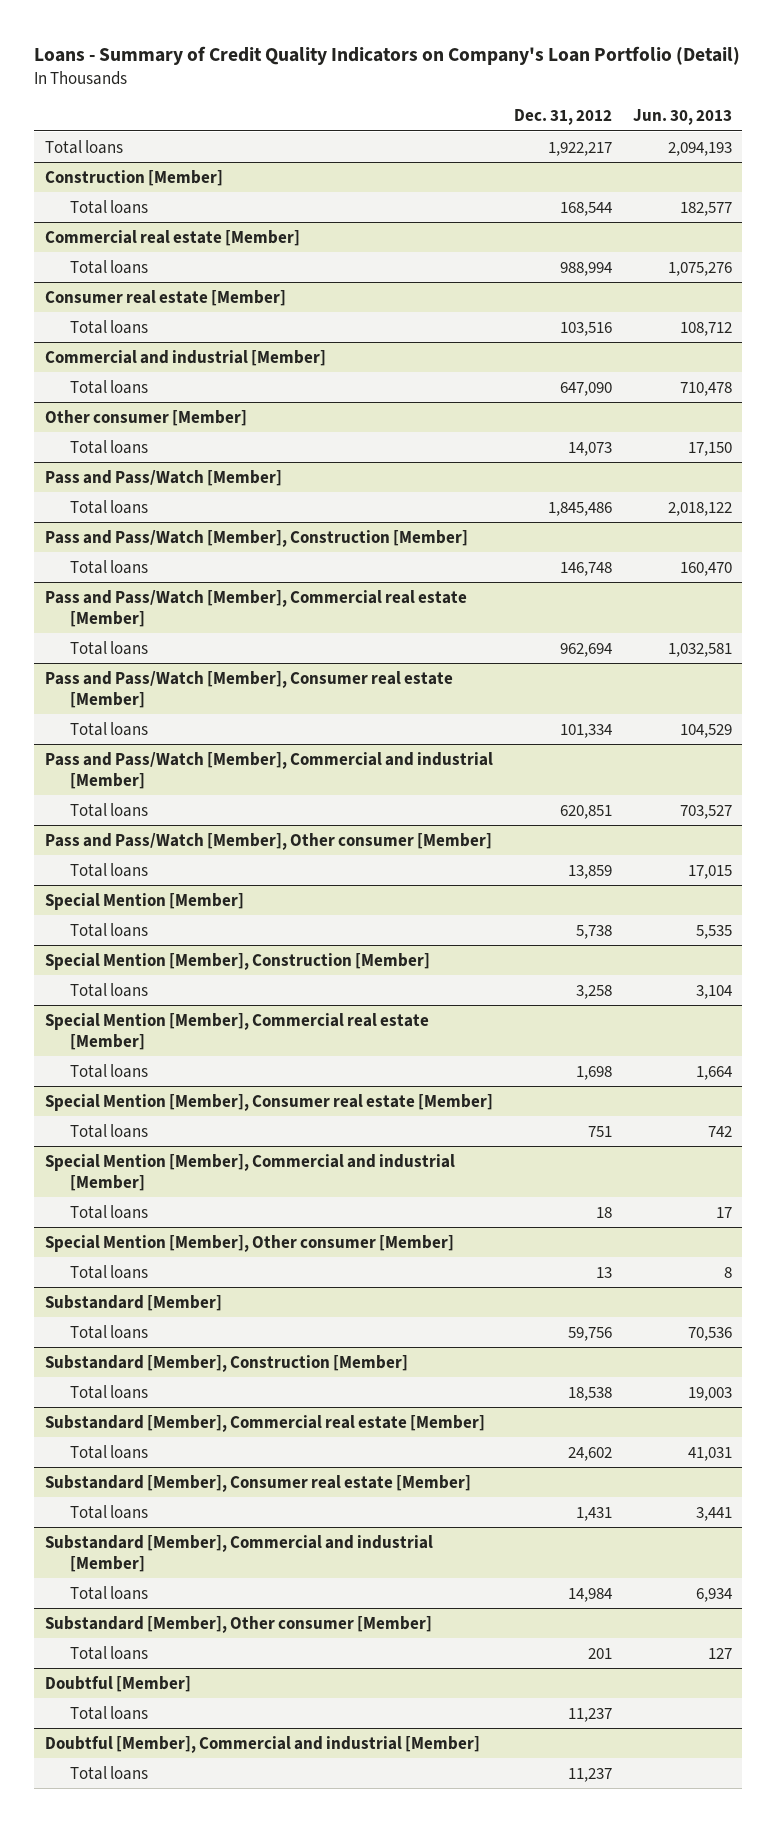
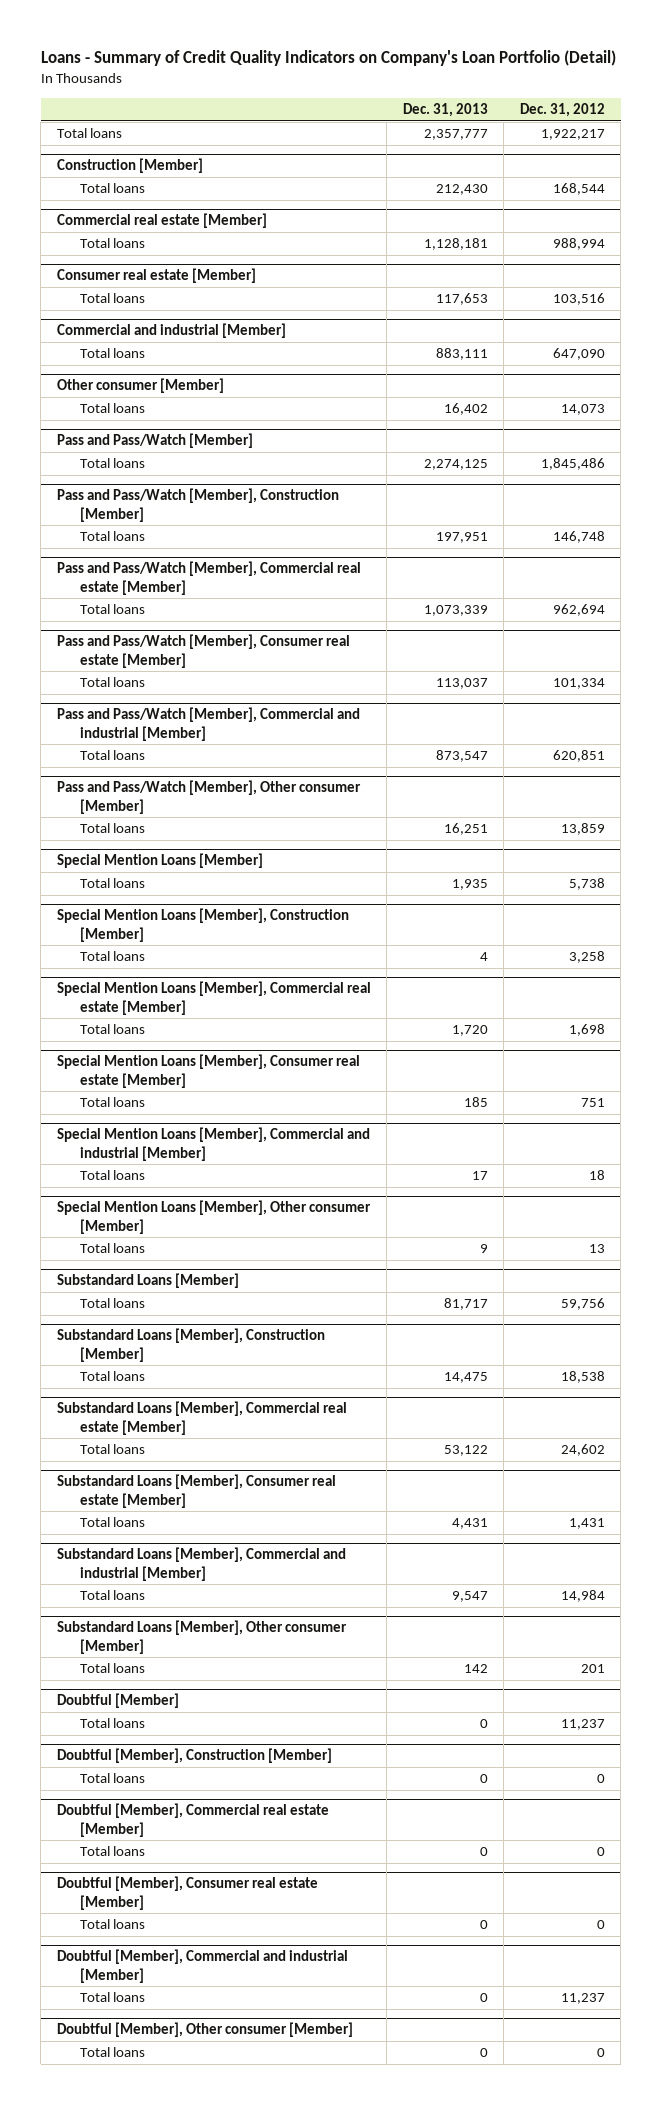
- | Dec. 31, 2012 | Jun. 30, 2013
+ | Dec. 31, 2013 | Dec. 31, 2012
- Special Mention [Member]
+ Special Mention Loans [Member]
- Special Mention [Member], Construction [Member]
+ Special Mention Loans [Member], Construction [Member]
- Special Mention [Member], Commercial real estate [Member]
+ Special Mention Loans [Member], Commercial real estate [Member]
- Special Mention [Member], Consumer real estate [Member]
+ Special Mention Loans [Member], Consumer real estate [Member]
- Special Mention [Member], Commercial and industrial [Member]
+ Special Mention Loans [Member], Commercial and industrial [Member]
- Special Mention [Member], Other consumer [Member]
+ Special Mention Loans [Member], Other consumer [Member]
- Substandard [Member]
+ Substandard Loans [Member]
- Substandard [Member], Construction [Member]
+ Substandard Loans [Member], Construction [Member]
- Substandard [Member], Commercial real estate [Member]
+ Substandard Loans [Member], Commercial real estate [Member]
- Substandard [Member], Consumer real estate [Member]
+ Substandard Loans [Member], Consumer real estate [Member]
- Substandard [Member], Commercial and industrial [Member]
+ Substandard Loans [Member], Commercial and industrial [Member]
- Substandard [Member], Other consumer [Member]
+ Substandard Loans [Member], Other consumer [Member]
+ Doubtful [Member], Construction [Member]
+ Total loans | 0 | 0
+ Doubtful [Member], Commercial real estate [Member]
+ Total loans | 0 | 0
+ Doubtful [Member], Consumer real estate [Member]
+ Total loans | 0 | 0
+ Doubtful [Member], Other consumer [Member]
+ Total loans | 0 | 0

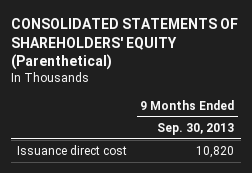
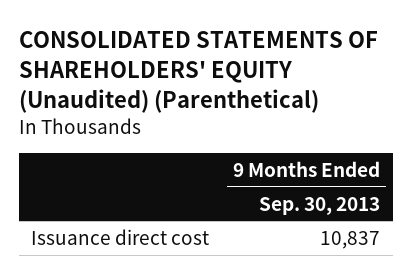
- CONSOLIDATED STATEMENTS OF SHAREHOLDERS' EQUITY (Parenthetical)
+ CONSOLIDATED STATEMENTS OF SHAREHOLDERS' EQUITY (Unaudited) (Parenthetical)
- Issuance direct cost | 10,820
+ Issuance direct cost | 10,837

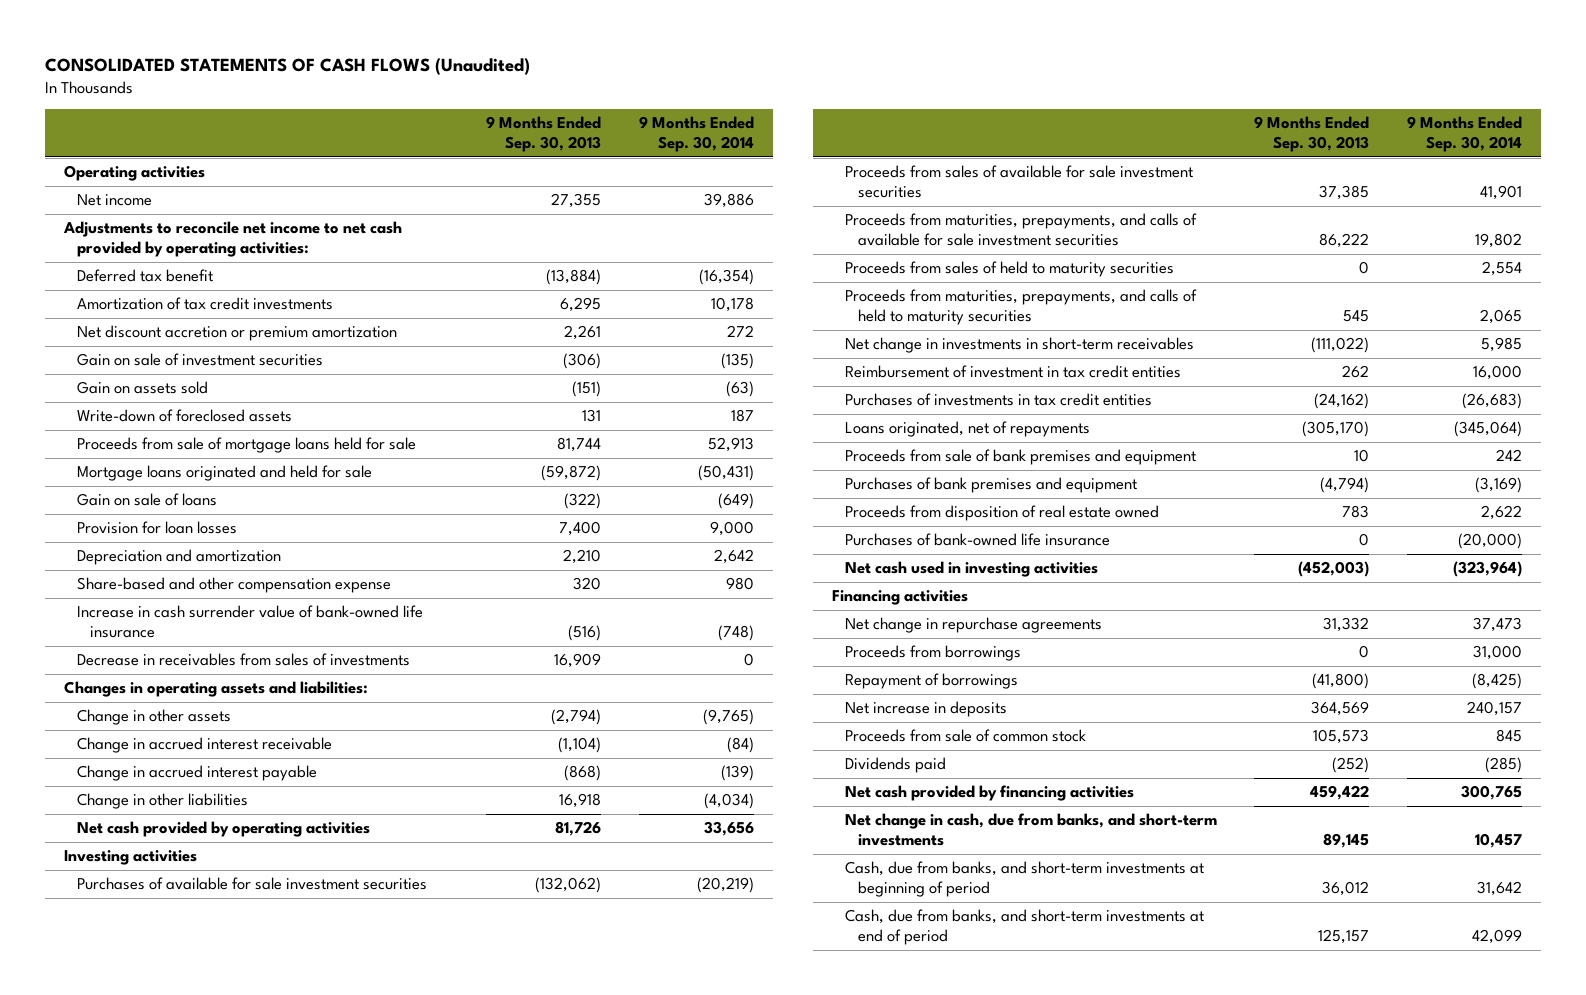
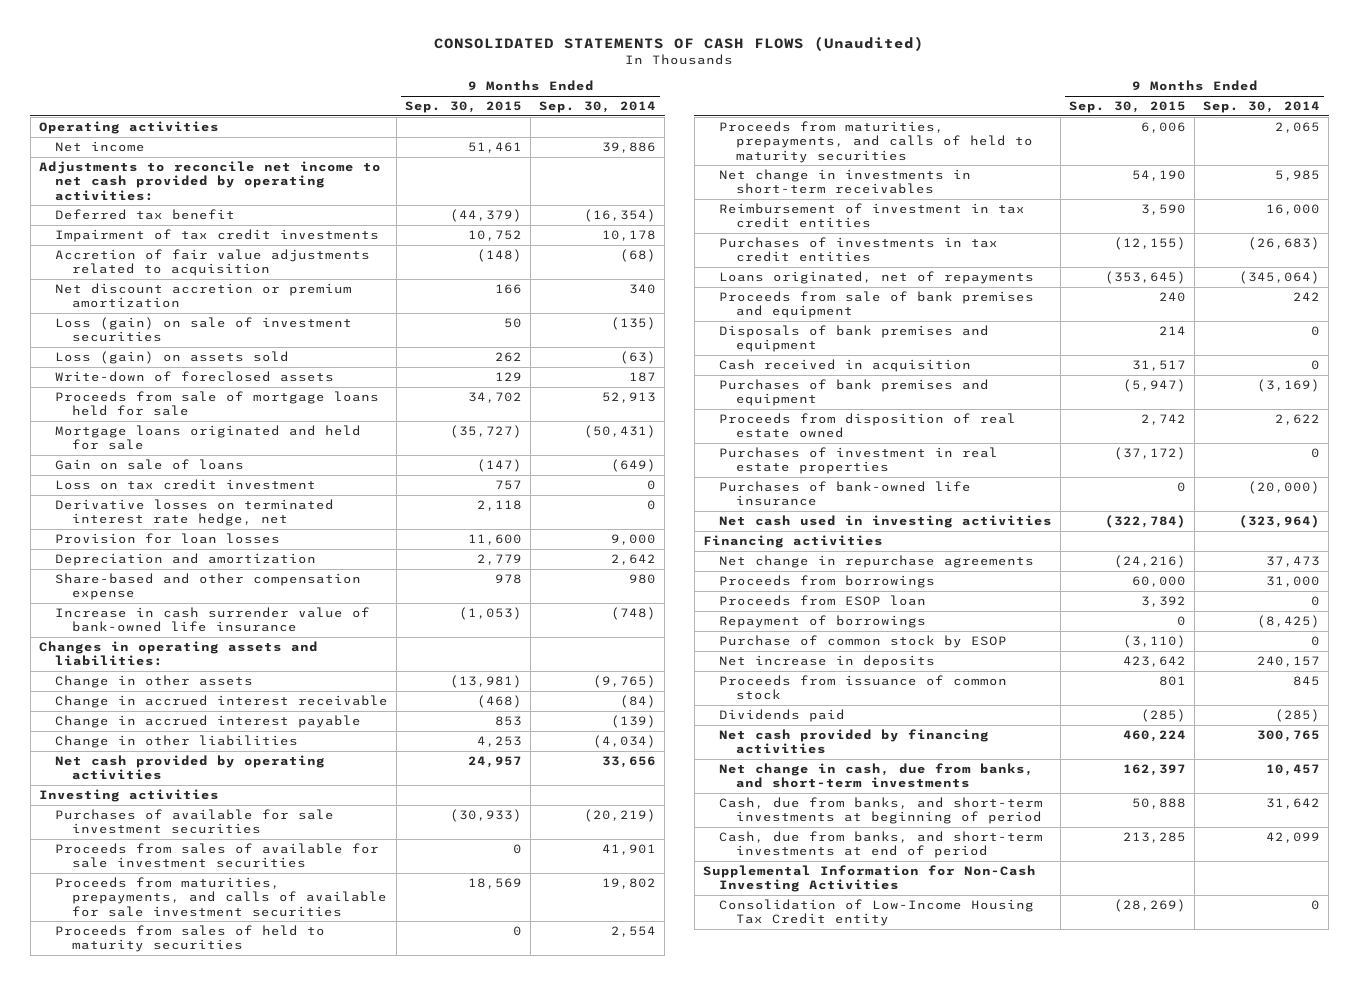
- | 9 Months Ended Sep. 30, 2013 | 9 Months Ended Sep. 30, 2014
+ | 9 Months Ended Sep. 30, 2015 | 9 Months Ended Sep. 30, 2014
- Amortization of tax credit investments | 6,295 | 10,178
- Net discount accretion or premium amortization | 2,261 | 272
- Gain on sale of investment securities | (306) | (135)
- Gain on assets sold | (151) | (63)
+ Impairment of tax credit investments | 10,752 | 10,178
+ Accretion of fair value adjustments related to acquisition | (148) | (68)
+ Net discount accretion or premium amortization | 166 | 340
+ Loss (gain) on sale of investment securities | 50 | (135)
+ Loss (gain) on assets sold | 262 | (63)
+ Loss on tax credit investment | 757 | 0
+ Derivative losses on terminated interest rate hedge, net | 2,118 | 0
- Decrease in receivables from sales of investments | 16,909 | 0
+ Disposals of bank premises and equipment | 214 | 0
+ Cash received in acquisition | 31,517 | 0
+ Purchases of investment in real estate properties | (37,172) | 0
+ Proceeds from ESOP loan | 3,392 | 0
+ Purchase of common stock by ESOP | (3,110) | 0
- Proceeds from sale of common stock | 105,573 | 845
+ Proceeds from issuance of common stock | 801 | 845
+ Supplemental Information for Non-Cash Investing Activities
+ Consolidation of Low-Income Housing Tax Credit entity | (28,269) | 0

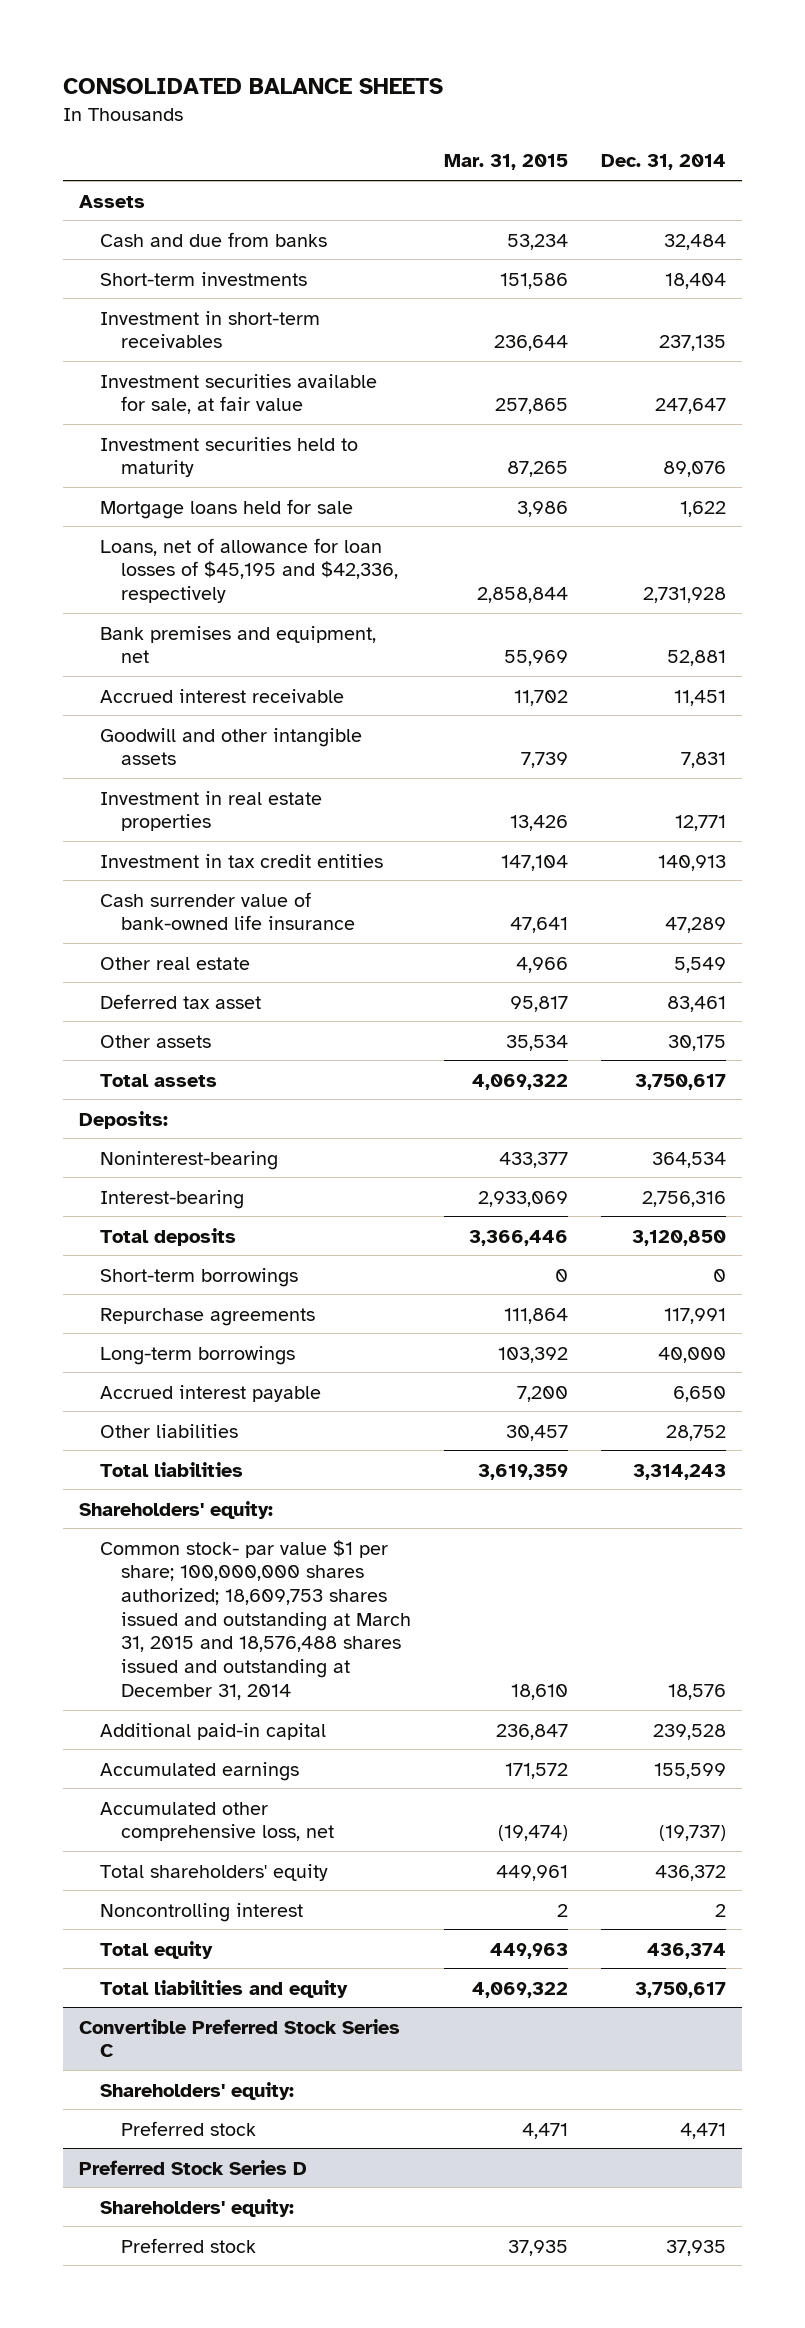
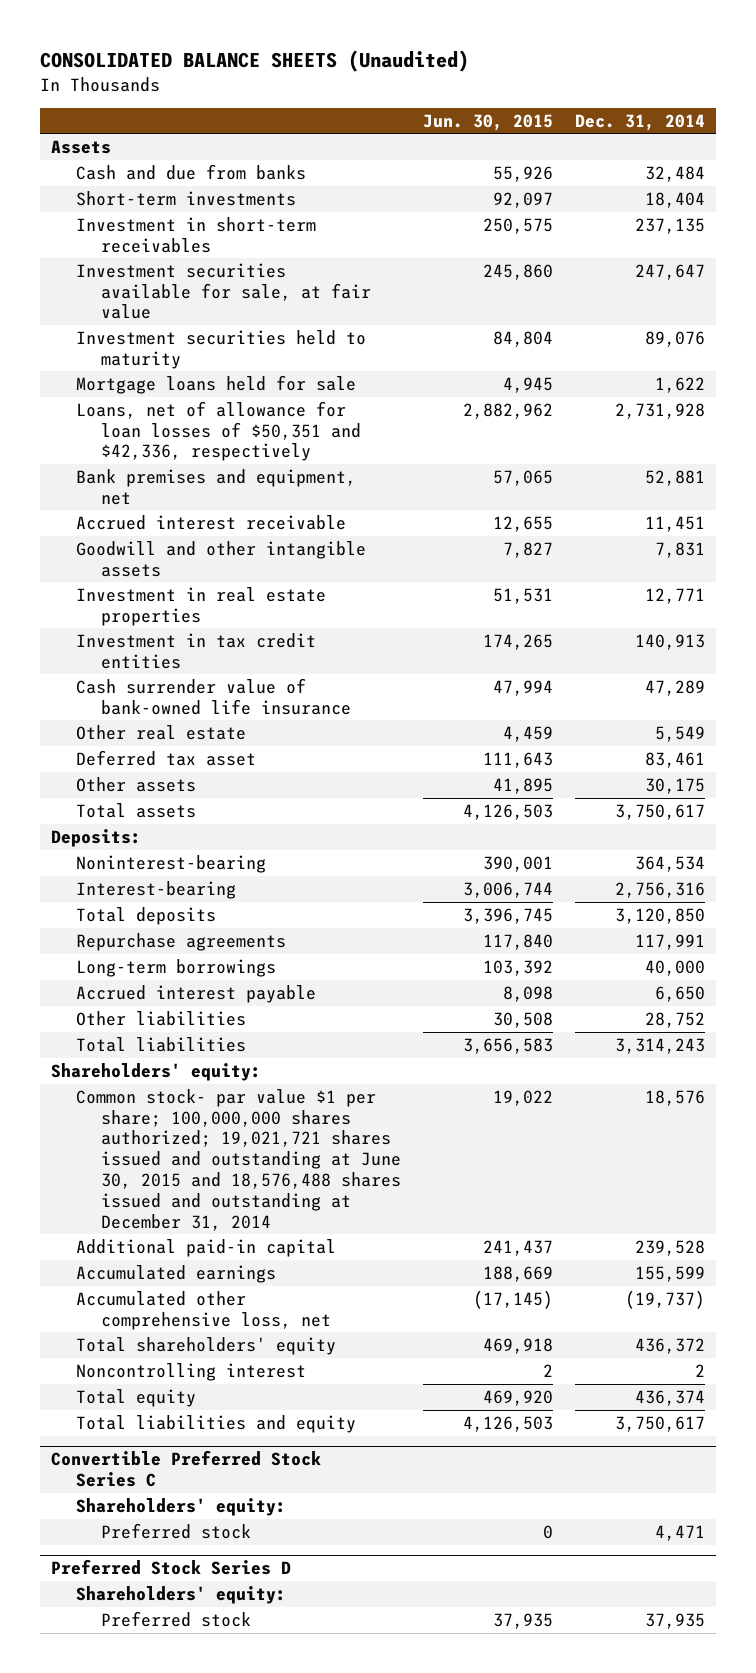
- CONSOLIDATED BALANCE SHEETS
+ CONSOLIDATED BALANCE SHEETS (Unaudited)
- | Mar. 31, 2015 | Dec. 31, 2014
+ | Jun. 30, 2015 | Dec. 31, 2014
- Loans, net of allowance for loan losses of $45,195 and $42,336, respectively | 2,858,844 | 2,731,928
+ Loans, net of allowance for loan losses of $50,351 and $42,336, respectively | 2,882,962 | 2,731,928
- Short-term borrowings | 0 | 0
- Common stock- par value $1 per share; 100,000,000 shares authorized; 18,609,753 shares issued and outstanding at March 31, 2015 and 18,576,488 shares issued and outstanding at December 31, 2014 | 18,610 | 18,576
+ Common stock- par value $1 per share; 100,000,000 shares authorized; 19,021,721 shares issued and outstanding at June 30, 2015 and 18,576,488 shares issued and outstanding at December 31, 2014 | 19,022 | 18,576

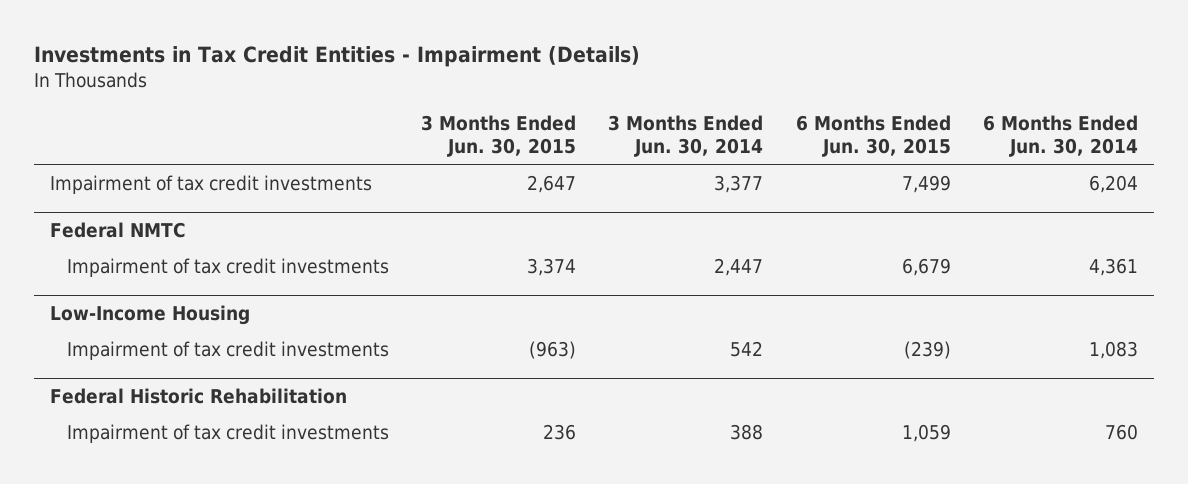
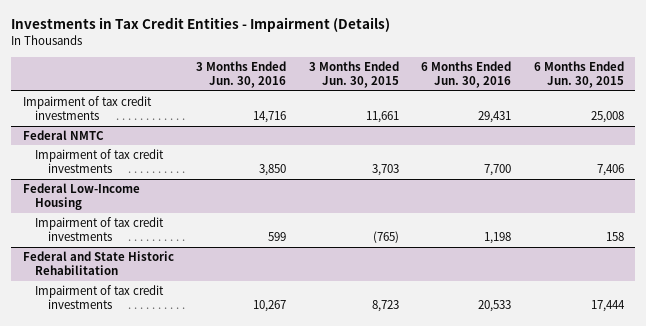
- | 3 Months Ended Jun. 30, 2015 | 3 Months Ended Jun. 30, 2014 | 6 Months Ended Jun. 30, 2015 | 6 Months Ended Jun. 30, 2014
+ | 3 Months Ended Jun. 30, 2016 | 3 Months Ended Jun. 30, 2015 | 6 Months Ended Jun. 30, 2016 | 6 Months Ended Jun. 30, 2015
- Impairment of tax credit investments | 2,647 | 3,377 | 7,499 | 6,204
+ Impairment of tax credit investments | 14,716 | 11,661 | 29,431 | 25,008
@ Federal NMTC
- Impairment of tax credit investments | 3,374 | 2,447 | 6,679 | 4,361
- Low-Income Housing
- Impairment of tax credit investments | (963) | 542 | (239) | 1,083
- Federal Historic Rehabilitation
- Impairment of tax credit investments | 236 | 388 | 1,059 | 760
@ Federal NMTC
+ Impairment of tax credit investments | 3,850 | 3,703 | 7,700 | 7,406
+ Federal Low-Income Housing
+ Impairment of tax credit investments | 599 | (765) | 1,198 | 158
+ Federal and State Historic Rehabilitation
+ Impairment of tax credit investments | 10,267 | 8,723 | 20,533 | 17,444

